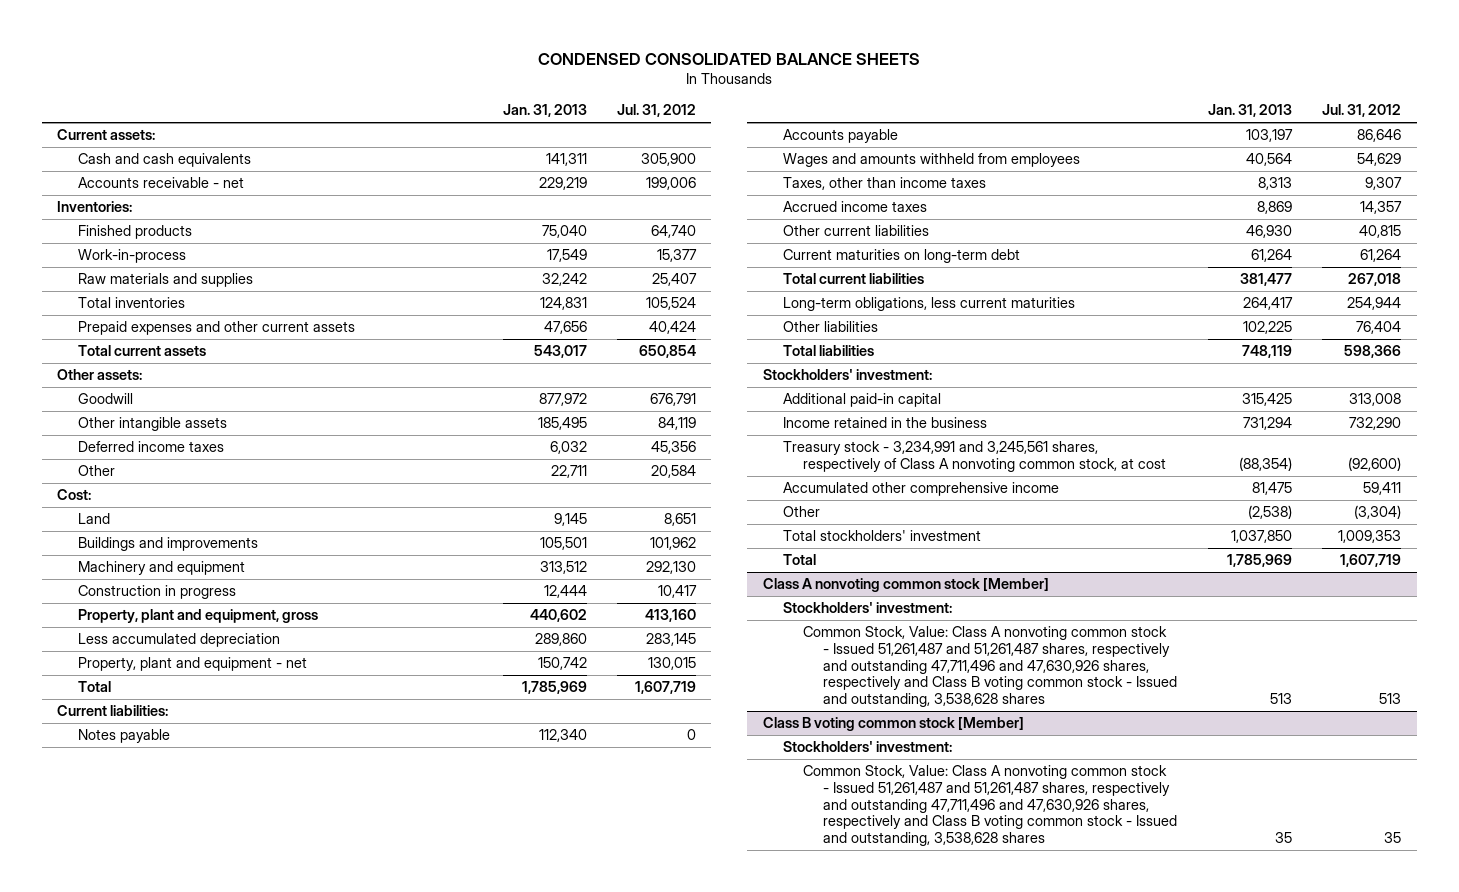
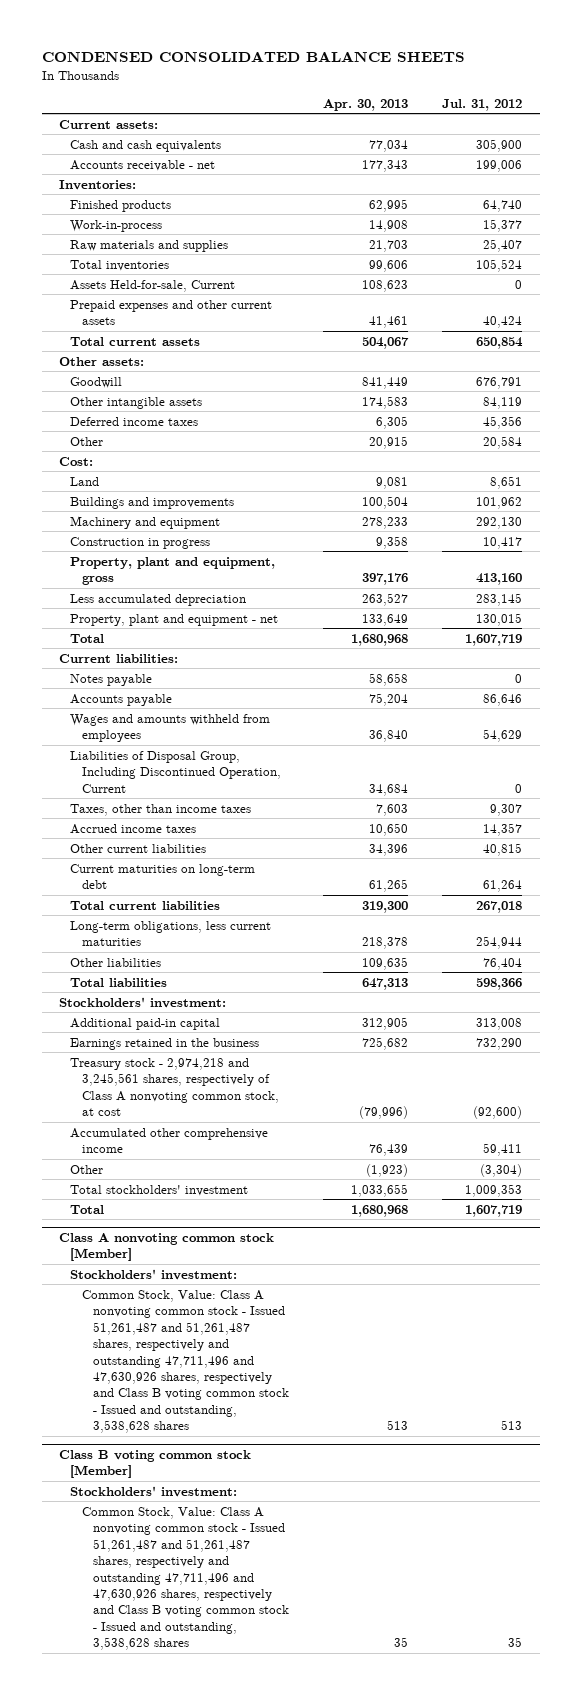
- | Jan. 31, 2013 | Jul. 31, 2012
+ | Apr. 30, 2013 | Jul. 31, 2012
+ Assets Held-for-sale, Current | 108,623 | 0
+ Liabilities of Disposal Group, Including Discontinued Operation, Current | 34,684 | 0
- Income retained in the business | 731,294 | 732,290
- Treasury stock - 3,234,991 and 3,245,561 shares, respectively of Class A nonvoting common stock, at cost | (88,354) | (92,600)
+ Earnings retained in the business | 725,682 | 732,290
+ Treasury stock - 2,974,218 and 3,245,561 shares, respectively of Class A nonvoting common stock, at cost | (79,996) | (92,600)

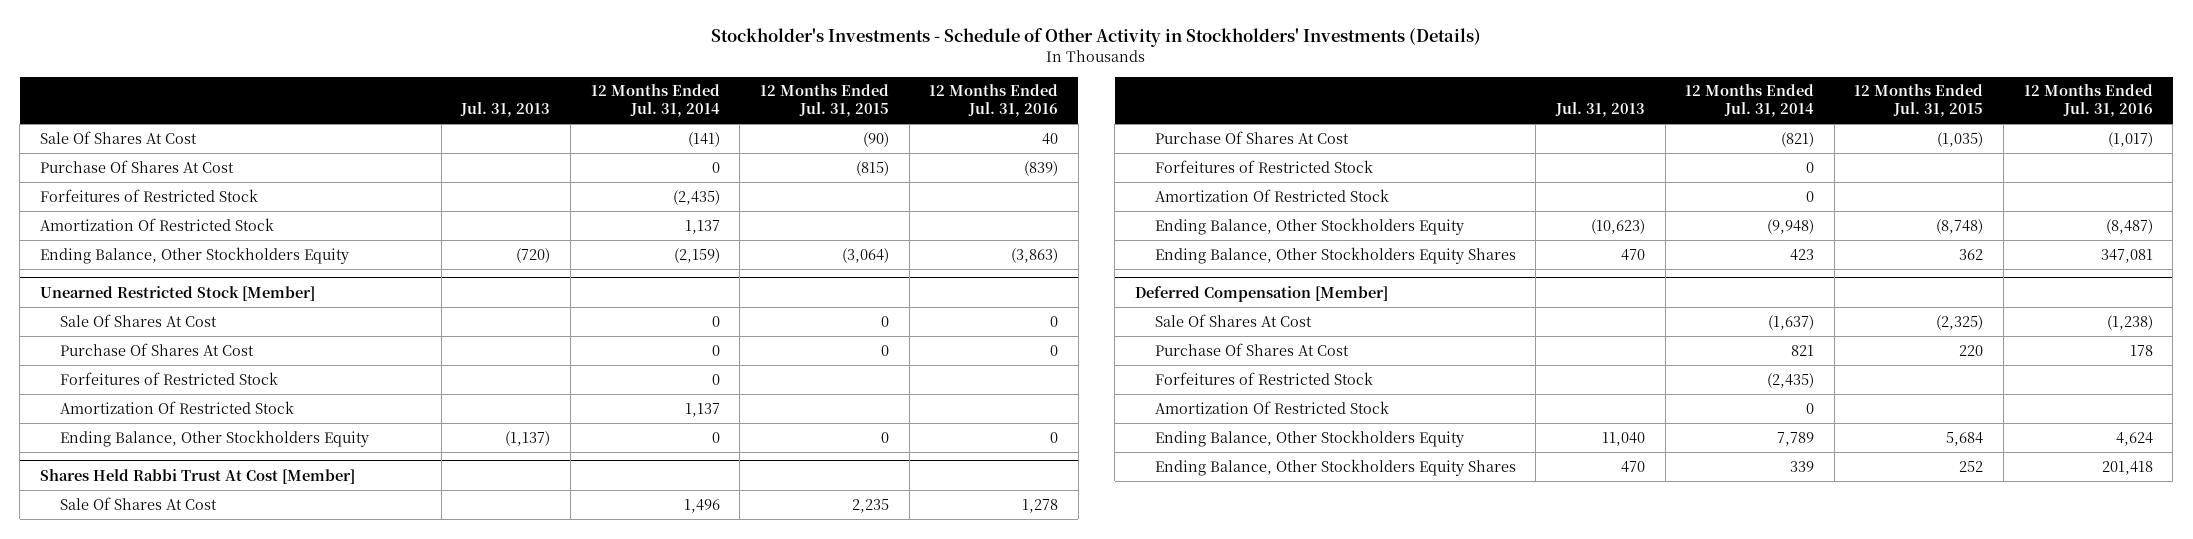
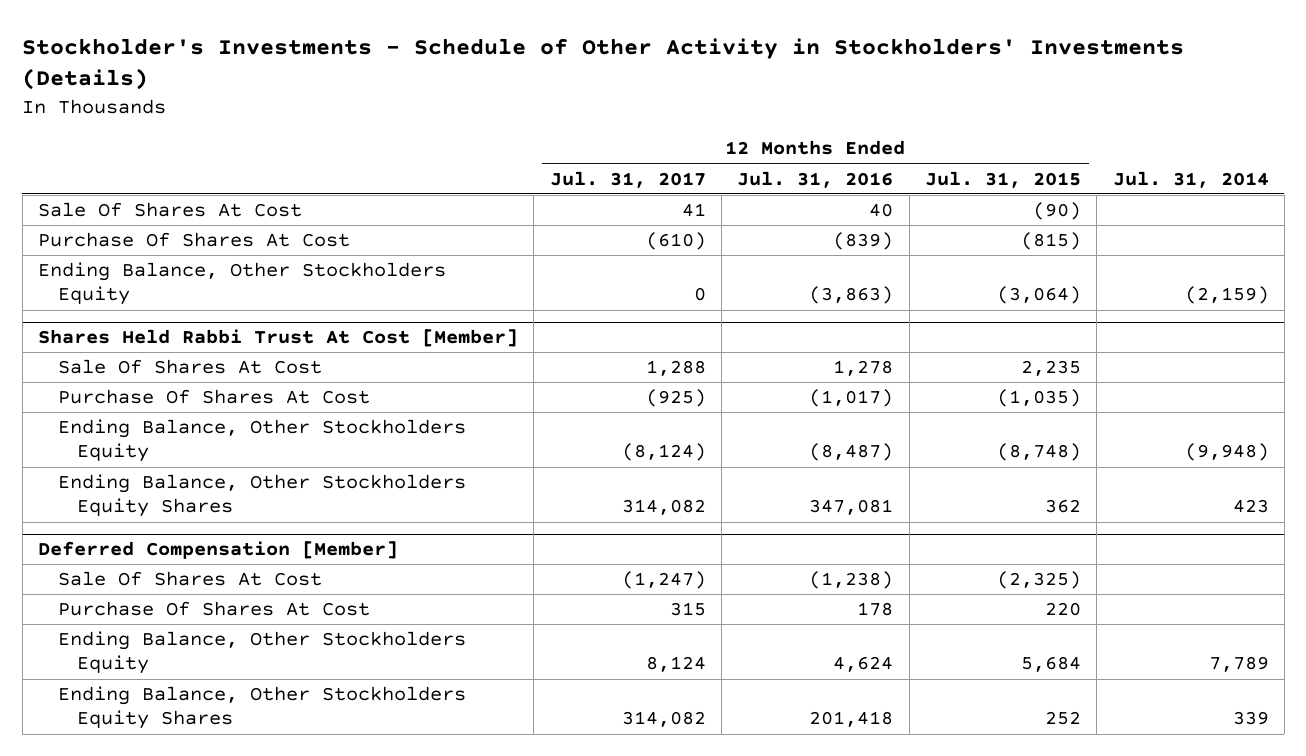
- | Jul. 31, 2013 | 12 Months Ended Jul. 31, 2014 | 12 Months Ended Jul. 31, 2015 | 12 Months Ended Jul. 31, 2016
+ | 12 Months Ended Jul. 31, 2017 | 12 Months Ended Jul. 31, 2016 | 12 Months Ended Jul. 31, 2015 | Jul. 31, 2014
- Forfeitures of Restricted Stock | | (2,435) | |
- Amortization Of Restricted Stock | | 1,137 | |
- Unearned Restricted Stock [Member]
- Sale Of Shares At Cost | | 0 | 0 | 0
- Purchase Of Shares At Cost | | 0 | 0 | 0
- Forfeitures of Restricted Stock | | 0 | |
- Amortization Of Restricted Stock | | 1,137 | |
- Ending Balance, Other Stockholders Equity | (1,137) | 0 | 0 | 0
@ Shares Held Rabbi Trust At Cost [Member]
- Forfeitures of Restricted Stock | | 0 | |
- Amortization Of Restricted Stock | | 0 | |
@ Deferred Compensation [Member]
- Forfeitures of Restricted Stock | | (2,435) | |
- Amortization Of Restricted Stock | | 0 | |

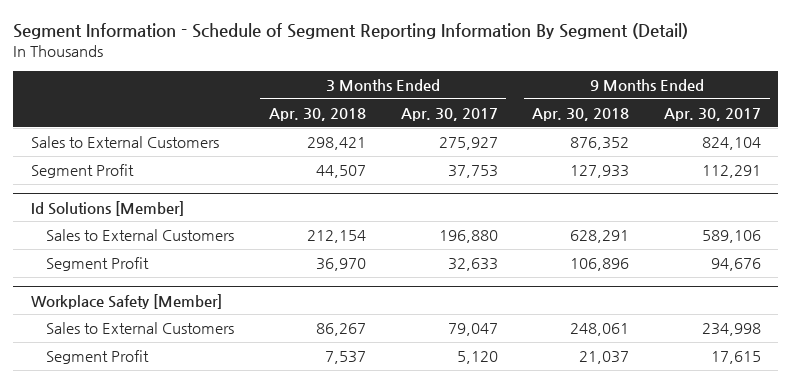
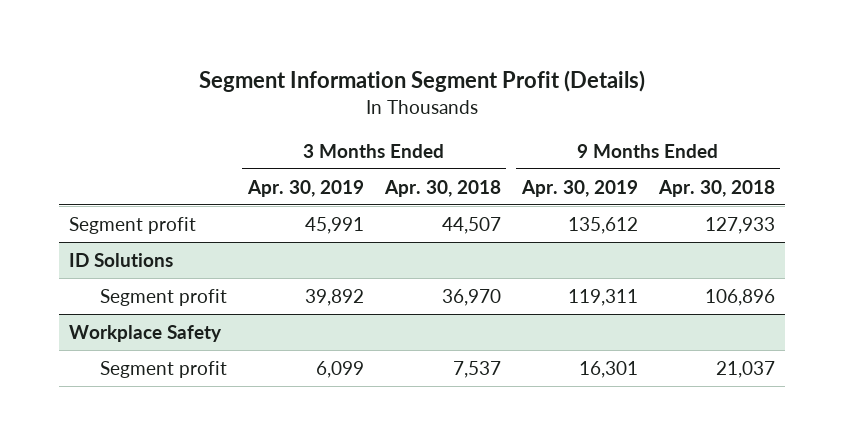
- Segment Information - Schedule of Segment Reporting Information By Segment (Detail)
+ Segment Information Segment Profit (Details)
- | 3 Months Ended Apr. 30, 2018 | 3 Months Ended Apr. 30, 2017 | 9 Months Ended Apr. 30, 2018 | 9 Months Ended Apr. 30, 2017
+ | 3 Months Ended Apr. 30, 2019 | 3 Months Ended Apr. 30, 2018 | 9 Months Ended Apr. 30, 2019 | 9 Months Ended Apr. 30, 2018
- Sales to External Customers | 298,421 | 275,927 | 876,352 | 824,104
- Segment Profit | 44,507 | 37,753 | 127,933 | 112,291
- Id Solutions [Member]
- Sales to External Customers | 212,154 | 196,880 | 628,291 | 589,106
- Segment Profit | 36,970 | 32,633 | 106,896 | 94,676
- Workplace Safety [Member]
- Sales to External Customers | 86,267 | 79,047 | 248,061 | 234,998
- Segment Profit | 7,537 | 5,120 | 21,037 | 17,615
+ Segment profit | 45,991 | 44,507 | 135,612 | 127,933
+ ID Solutions
+ Segment profit | 39,892 | 36,970 | 119,311 | 106,896
+ Workplace Safety
+ Segment profit | 6,099 | 7,537 | 16,301 | 21,037

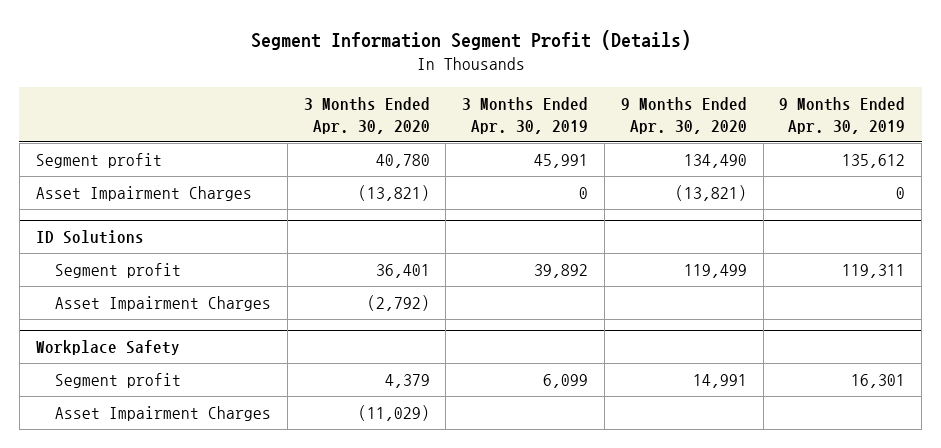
- | 3 Months Ended Apr. 30, 2019 | 3 Months Ended Apr. 30, 2018 | 9 Months Ended Apr. 30, 2019 | 9 Months Ended Apr. 30, 2018
+ | 3 Months Ended Apr. 30, 2020 | 3 Months Ended Apr. 30, 2019 | 9 Months Ended Apr. 30, 2020 | 9 Months Ended Apr. 30, 2019
+ Asset Impairment Charges | (13,821) | 0 | (13,821) | 0
@ ID Solutions
+ Asset Impairment Charges | (2,792) | | |
@ Workplace Safety
+ Asset Impairment Charges | (11,029) | | |

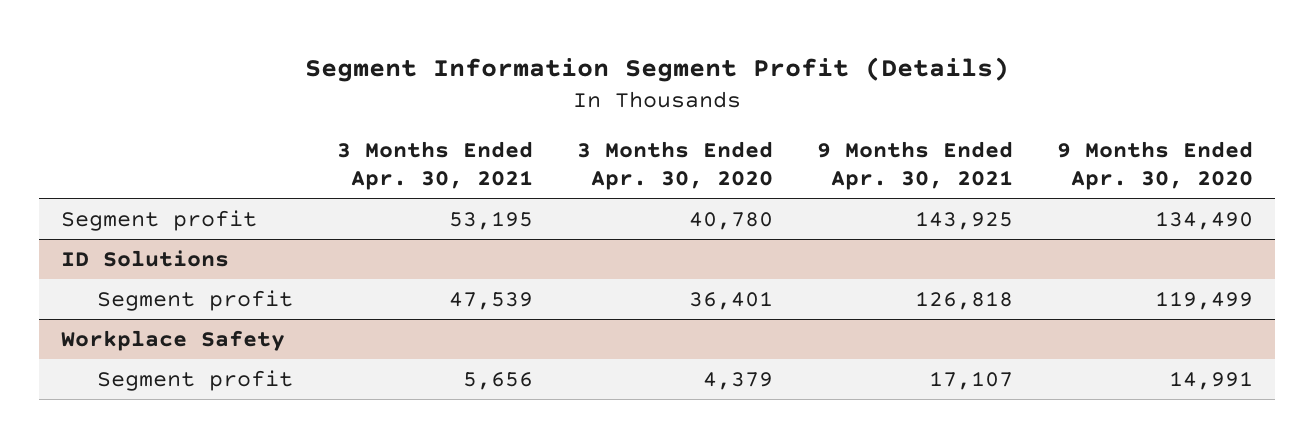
- | 3 Months Ended Apr. 30, 2020 | 3 Months Ended Apr. 30, 2019 | 9 Months Ended Apr. 30, 2020 | 9 Months Ended Apr. 30, 2019
+ | 3 Months Ended Apr. 30, 2021 | 3 Months Ended Apr. 30, 2020 | 9 Months Ended Apr. 30, 2021 | 9 Months Ended Apr. 30, 2020
- Asset Impairment Charges | (13,821) | 0 | (13,821) | 0
@ ID Solutions
- Asset Impairment Charges | (2,792) | | |
@ Workplace Safety
- Asset Impairment Charges | (11,029) | | |

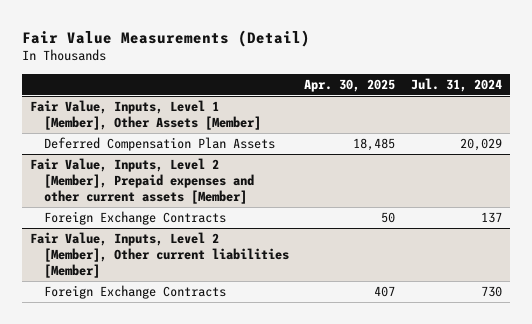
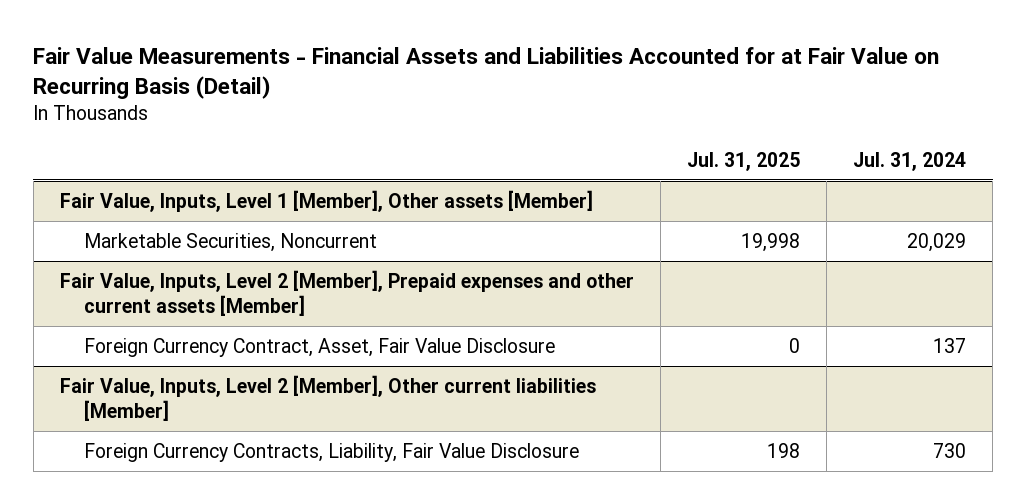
- Fair Value Measurements (Detail)
+ Fair Value Measurements - Financial Assets and Liabilities Accounted for at Fair Value on Recurring Basis (Detail)
- | Apr. 30, 2025 | Jul. 31, 2024
+ | Jul. 31, 2025 | Jul. 31, 2024
- Fair Value, Inputs, Level 1 [Member], Other Assets [Member]
- Deferred Compensation Plan Assets | 18,485 | 20,029
+ Fair Value, Inputs, Level 1 [Member], Other assets [Member]
+ Marketable Securities, Noncurrent | 19,998 | 20,029
@ Fair Value, Inputs, Level 2 [Member], Prepaid expenses and other current assets [Member]
- Foreign Exchange Contracts | 50 | 137
+ Foreign Currency Contract, Asset, Fair Value Disclosure | 0 | 137
@ Fair Value, Inputs, Level 2 [Member], Other current liabilities [Member]
- Foreign Exchange Contracts | 407 | 730
+ Foreign Currency Contracts, Liability, Fair Value Disclosure | 198 | 730

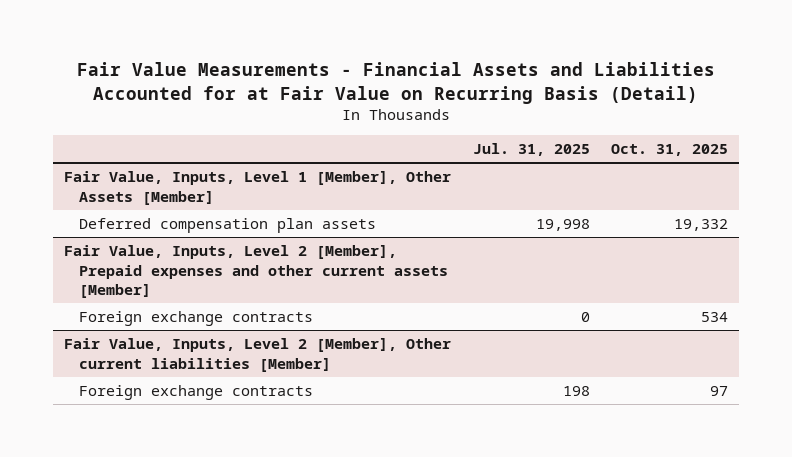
- | Jul. 31, 2025 | Jul. 31, 2024
+ | Jul. 31, 2025 | Oct. 31, 2025
- Fair Value, Inputs, Level 1 [Member], Other assets [Member]
- Marketable Securities, Noncurrent | 19,998 | 20,029
+ Fair Value, Inputs, Level 1 [Member], Other Assets [Member]
+ Deferred compensation plan assets | 19,998 | 19,332
@ Fair Value, Inputs, Level 2 [Member], Prepaid expenses and other current assets [Member]
- Foreign Currency Contract, Asset, Fair Value Disclosure | 0 | 137
+ Foreign exchange contracts | 0 | 534
@ Fair Value, Inputs, Level 2 [Member], Other current liabilities [Member]
- Foreign Currency Contracts, Liability, Fair Value Disclosure | 198 | 730
+ Foreign exchange contracts | 198 | 97

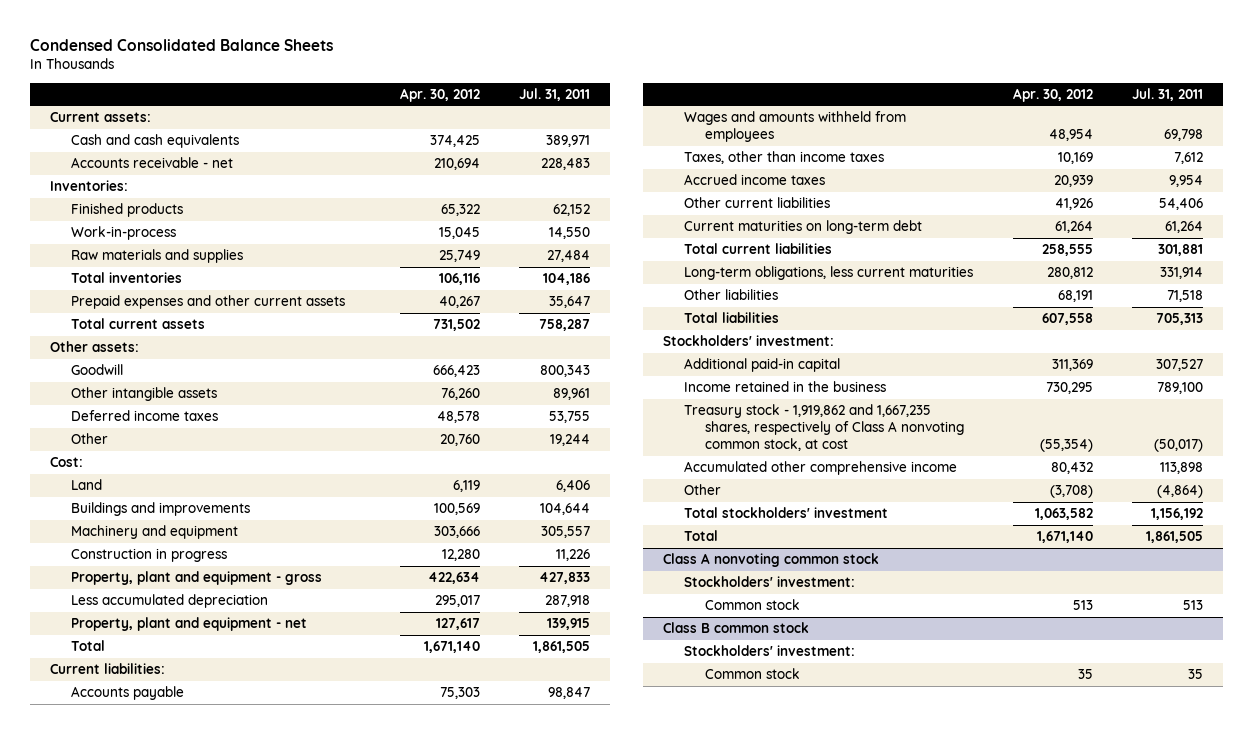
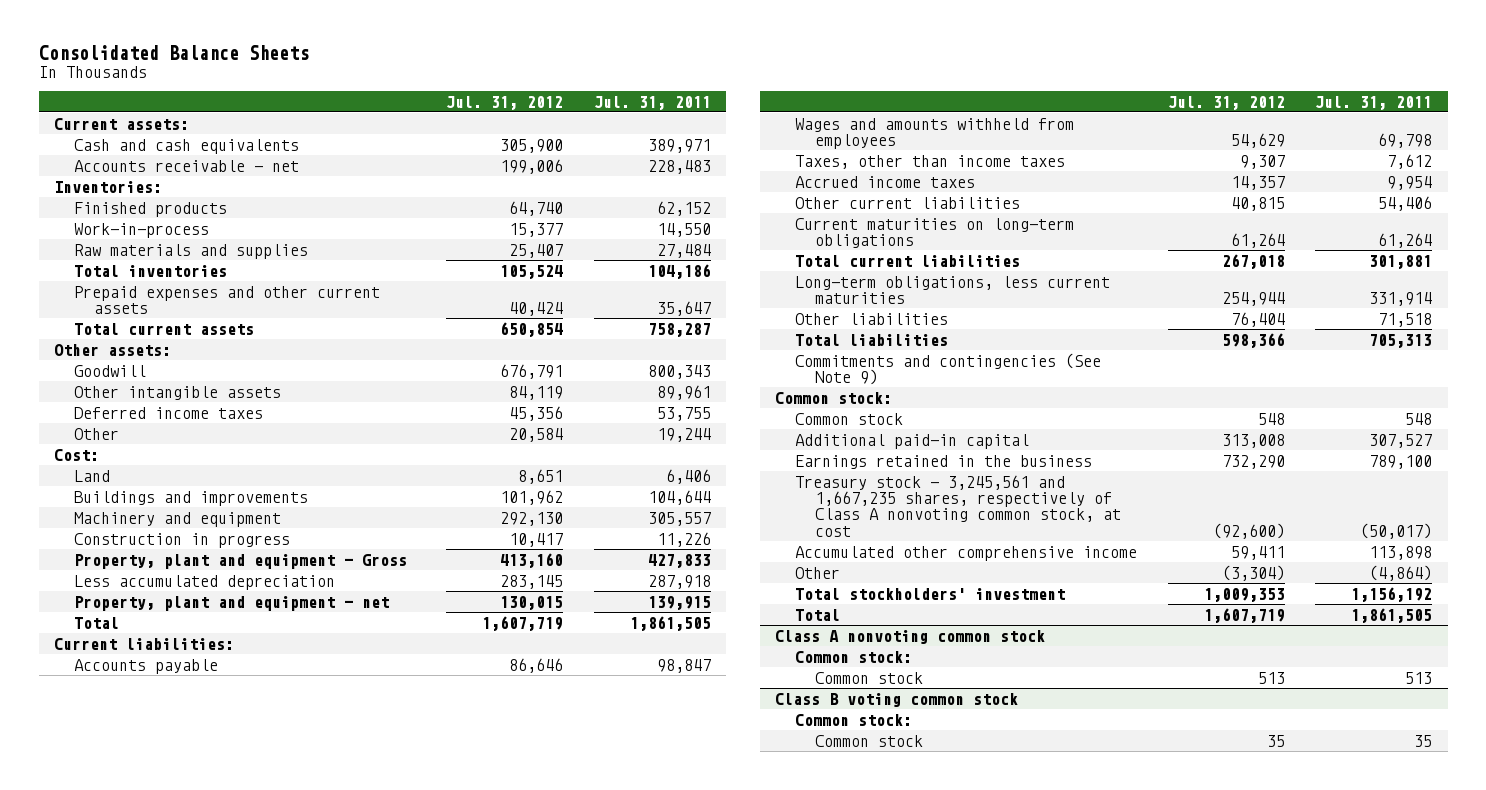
- Condensed Consolidated Balance Sheets
+ Consolidated Balance Sheets
- | Apr. 30, 2012 | Jul. 31, 2011
+ | Jul. 31, 2012 | Jul. 31, 2011
- Property, plant and equipment - gross | 422,634 | 427,833
+ Property, plant and equipment - Gross | 413,160 | 427,833
- Current maturities on long-term debt | 61,264 | 61,264
+ Current maturities on long-term obligations | 61,264 | 61,264
- Stockholders' investment:
+ Commitments and contingencies (See Note 9)
+ Common stock:
+ Common stock | 548 | 548
- Income retained in the business | 730,295 | 789,100
- Treasury stock - 1,919,862 and 1,667,235 shares, respectively of Class A nonvoting common stock, at cost | (55,354) | (50,017)
+ Earnings retained in the business | 732,290 | 789,100
+ Treasury stock - 3,245,561 and 1,667,235 shares, respectively of Class A nonvoting common stock, at cost | (92,600) | (50,017)
@ Class A nonvoting common stock
- Stockholders' investment:
+ Common stock:
- Class B common stock
- Stockholders' investment:
+ Class B voting common stock
+ Common stock:

